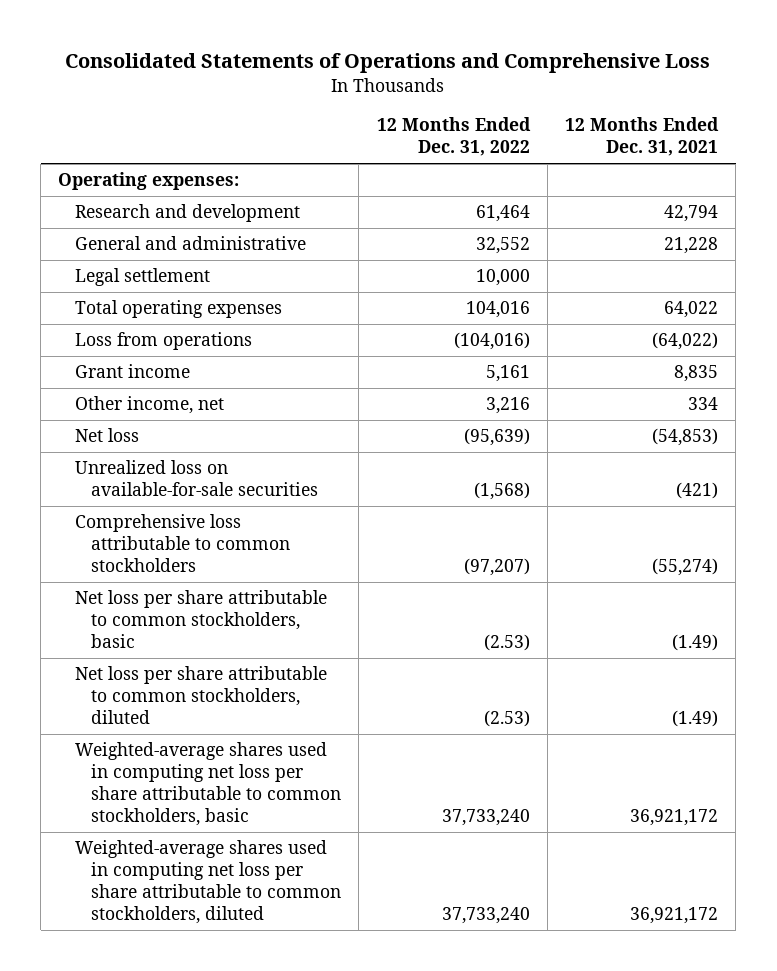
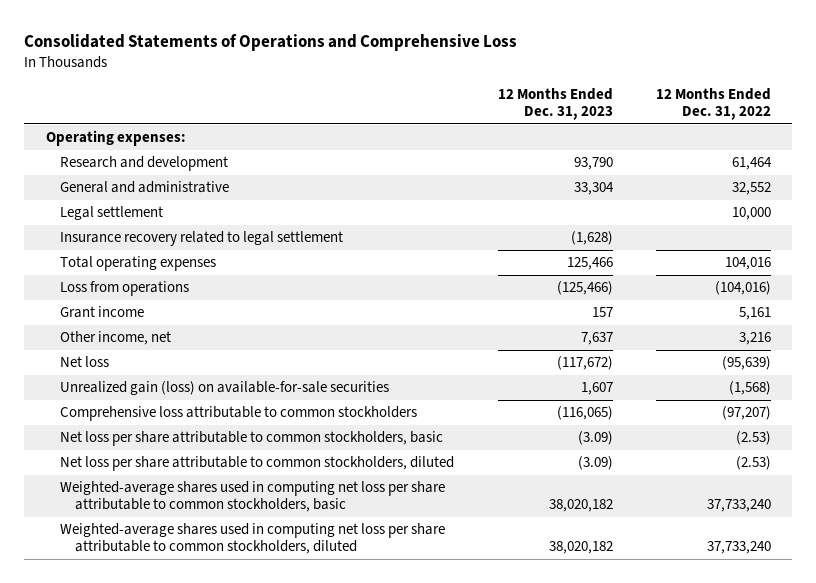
- | 12 Months Ended Dec. 31, 2022 | 12 Months Ended Dec. 31, 2021
+ | 12 Months Ended Dec. 31, 2023 | 12 Months Ended Dec. 31, 2022
+ Insurance recovery related to legal settlement | (1,628) |
- Unrealized loss on available-for-sale securities | (1,568) | (421)
+ Unrealized gain (loss) on available-for-sale securities | 1,607 | (1,568)

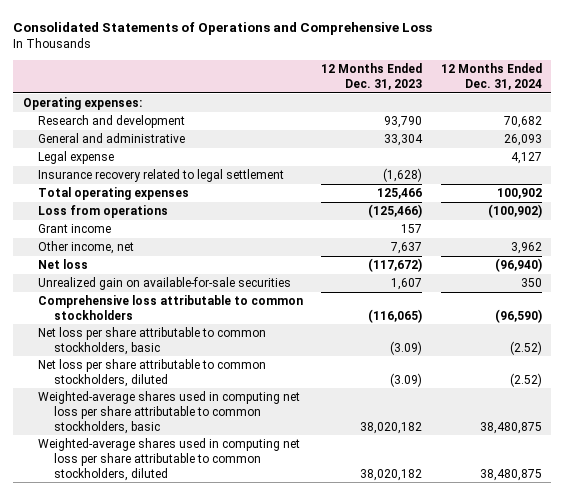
- | 12 Months Ended Dec. 31, 2023 | 12 Months Ended Dec. 31, 2022
+ | 12 Months Ended Dec. 31, 2023 | 12 Months Ended Dec. 31, 2024
- Legal settlement | | 10,000
+ Legal expense | | 4,127
- Unrealized gain (loss) on available-for-sale securities | 1,607 | (1,568)
+ Unrealized gain on available-for-sale securities | 1,607 | 350

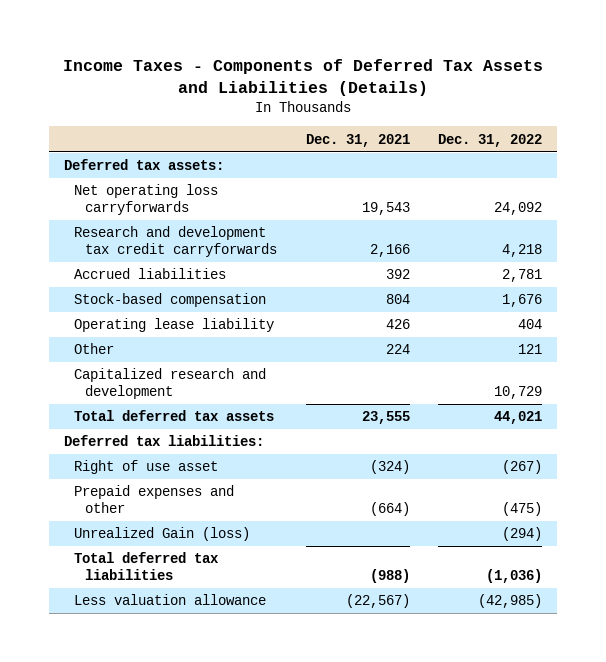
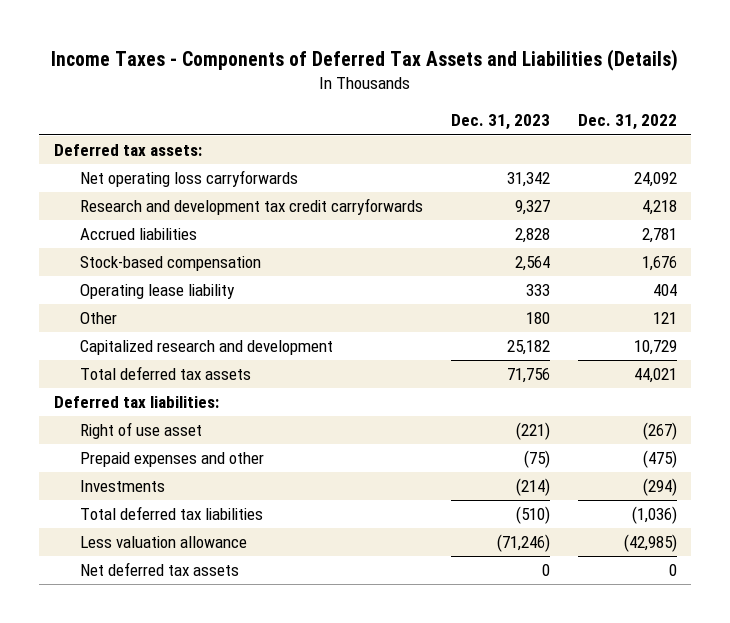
- | Dec. 31, 2021 | Dec. 31, 2022
+ | Dec. 31, 2023 | Dec. 31, 2022
- Unrealized Gain (loss) | | (294)
+ Investments | (214) | (294)
+ Net deferred tax assets | 0 | 0

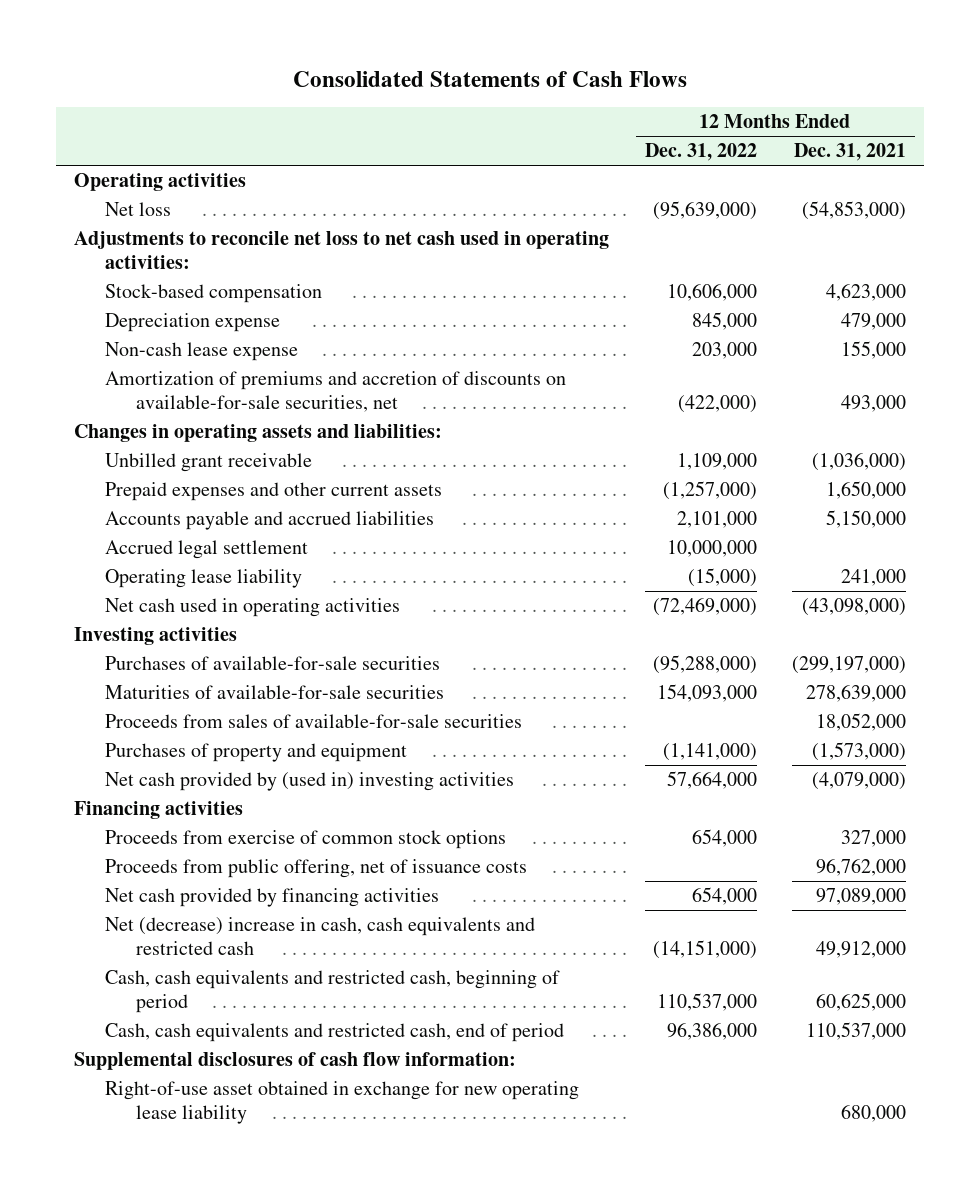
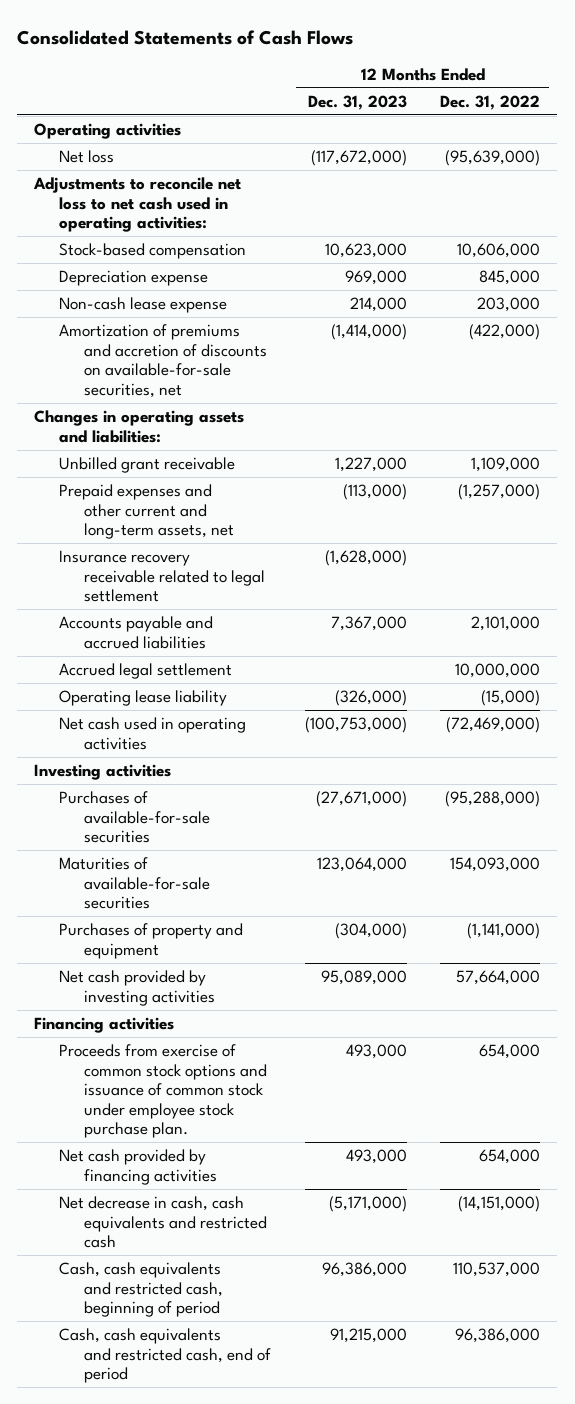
- | 12 Months Ended Dec. 31, 2022 | 12 Months Ended Dec. 31, 2021
+ | 12 Months Ended Dec. 31, 2023 | 12 Months Ended Dec. 31, 2022
- Prepaid expenses and other current assets | (1,257,000) | 1,650,000
+ Prepaid expenses and other current and long-term assets, net | (113,000) | (1,257,000)
+ Insurance recovery receivable related to legal settlement | (1,628,000) |
- Proceeds from sales of available-for-sale securities | | 18,052,000
- Net cash provided by (used in) investing activities | 57,664,000 | (4,079,000)
+ Net cash provided by investing activities | 95,089,000 | 57,664,000
- Proceeds from exercise of common stock options | 654,000 | 327,000
- Proceeds from public offering, net of issuance costs | | 96,762,000
+ Proceeds from exercise of common stock options and issuance of common stock under employee stock purchase plan. | 493,000 | 654,000
- Net (decrease) increase in cash, cash equivalents and restricted cash | (14,151,000) | 49,912,000
+ Net decrease in cash, cash equivalents and restricted cash | (5,171,000) | (14,151,000)
- Supplemental disclosures of cash flow information:
- Right-of-use asset obtained in exchange for new operating lease liability | | 680,000

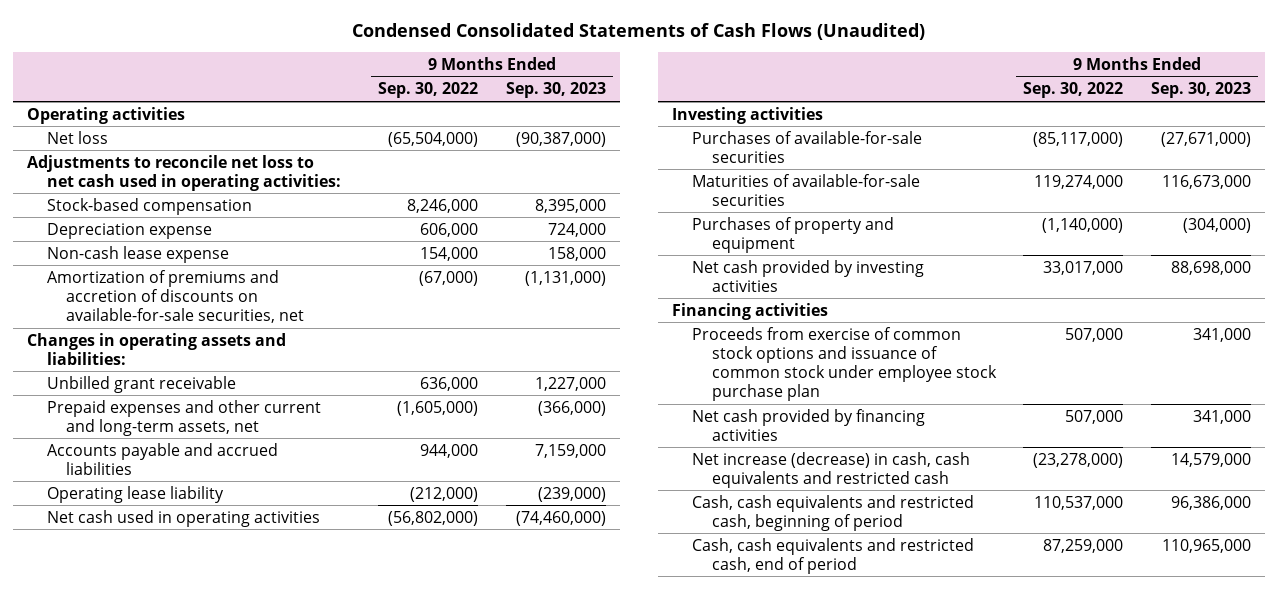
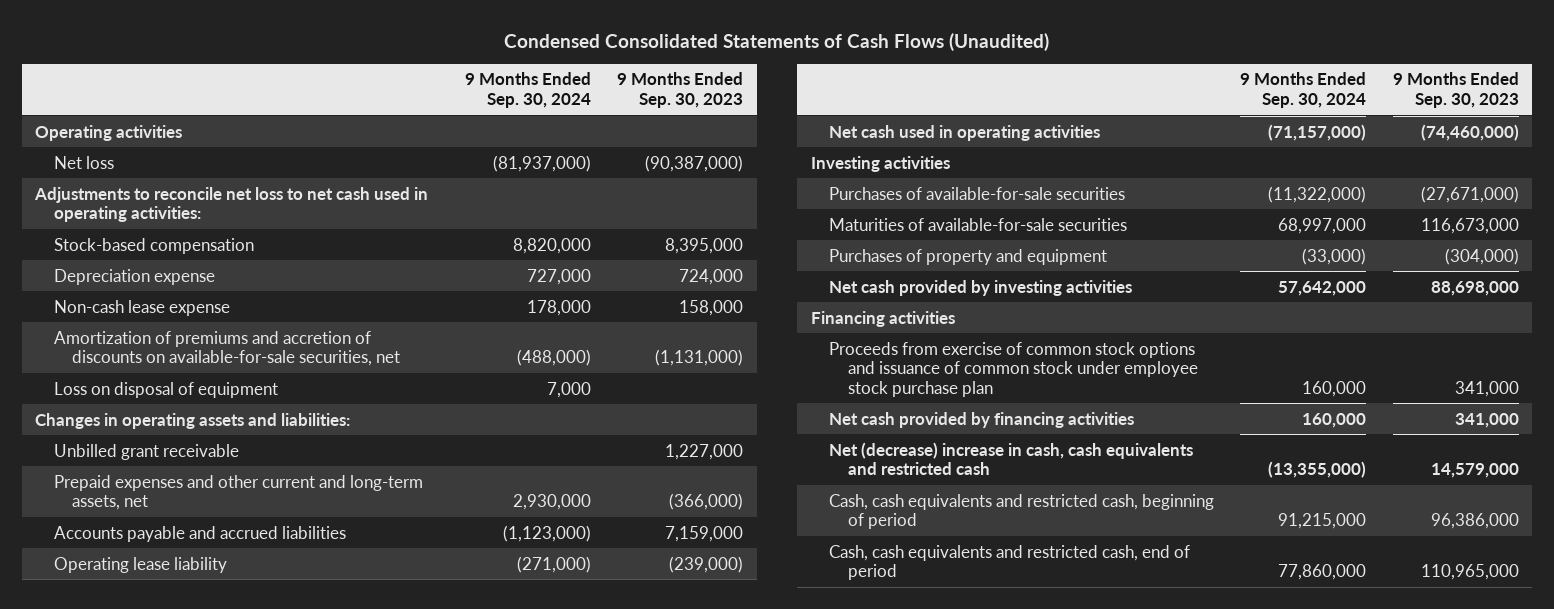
- | 9 Months Ended Sep. 30, 2022 | 9 Months Ended Sep. 30, 2023
+ | 9 Months Ended Sep. 30, 2024 | 9 Months Ended Sep. 30, 2023
+ Loss on disposal of equipment | 7,000 |
- Net increase (decrease) in cash, cash equivalents and restricted cash | (23,278,000) | 14,579,000
+ Net (decrease) increase in cash, cash equivalents and restricted cash | (13,355,000) | 14,579,000

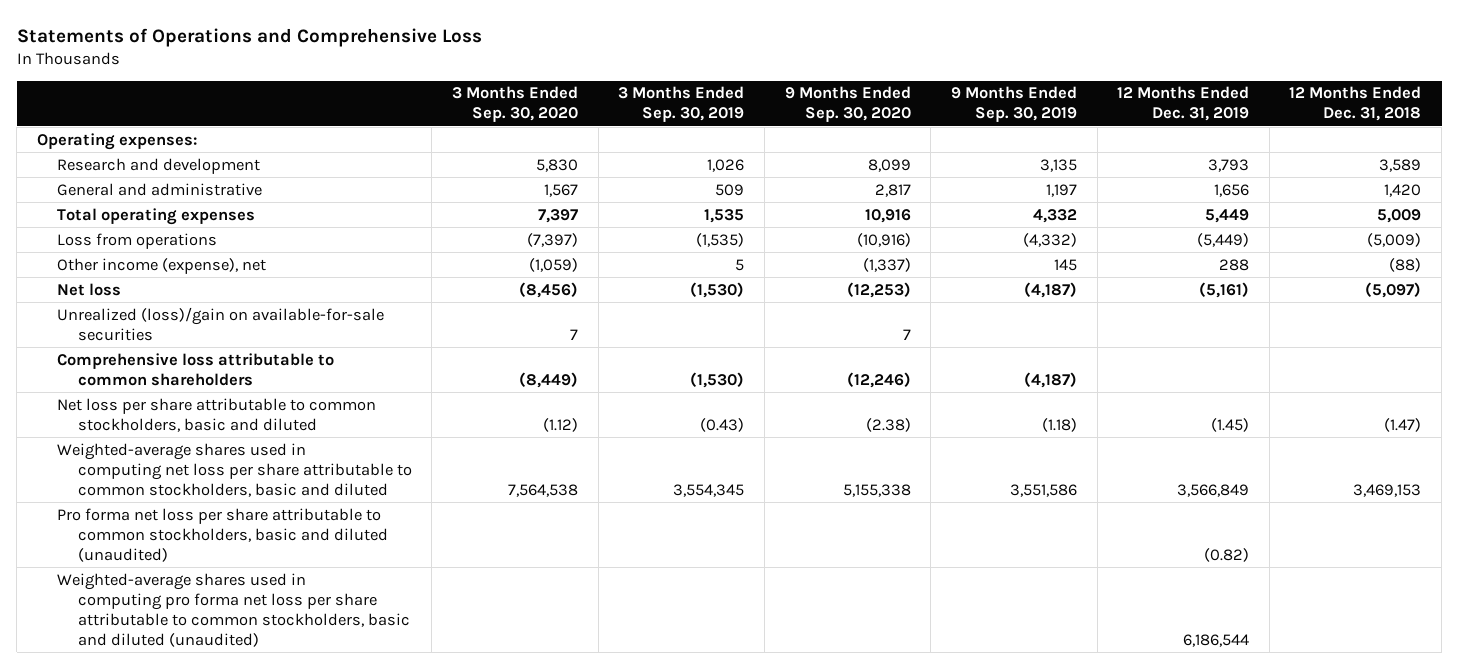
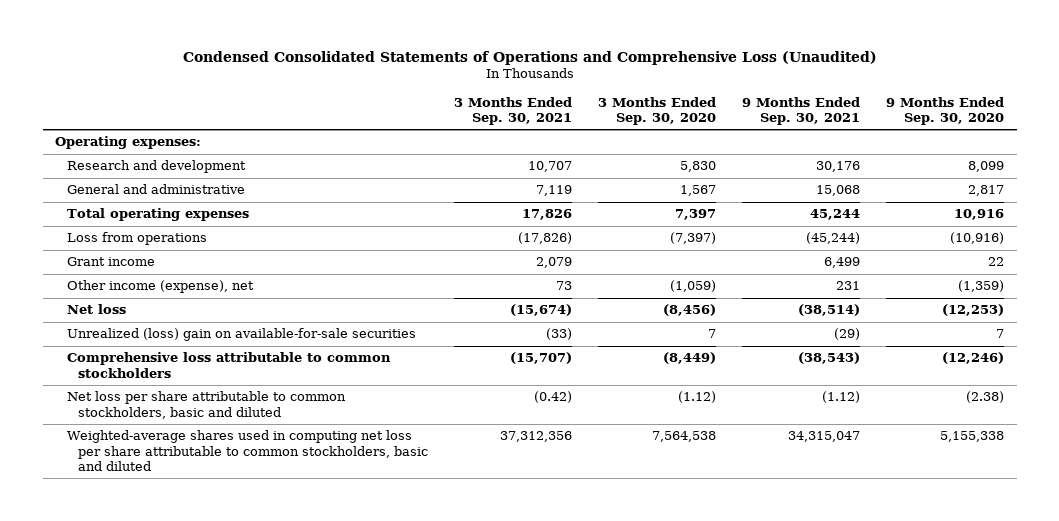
- Statements of Operations and Comprehensive Loss
+ Condensed Consolidated Statements of Operations and Comprehensive Loss (Unaudited)
- | 3 Months Ended Sep. 30, 2020 | 3 Months Ended Sep. 30, 2019 | 9 Months Ended Sep. 30, 2020 | 9 Months Ended Sep. 30, 2019 | 12 Months Ended Dec. 31, 2019 | 12 Months Ended Dec. 31, 2018
+ | 3 Months Ended Sep. 30, 2021 | 3 Months Ended Sep. 30, 2020 | 9 Months Ended Sep. 30, 2021 | 9 Months Ended Sep. 30, 2020
- Other income (expense), net | (1,059) | 5 | (1,337) | 145 | 288 | (88)
+ Grant income | 2,079 | | 6,499 | 22
+ Other income (expense), net | 73 | (1,059) | 231 | (1,359)
- Unrealized (loss)/gain on available-for-sale securities | 7 | | 7 | | |
- Comprehensive loss attributable to common shareholders | (8,449) | (1,530) | (12,246) | (4,187) | |
+ Unrealized (loss) gain on available-for-sale securities | (33) | 7 | (29) | 7
+ Comprehensive loss attributable to common stockholders | (15,707) | (8,449) | (38,543) | (12,246)
- Pro forma net loss per share attributable to common stockholders, basic and diluted (unaudited) | | | | | (0.82) |
- Weighted-average shares used in computing pro forma net loss per share attributable to common stockholders, basic and diluted (unaudited) | | | | | 6,186,544 |

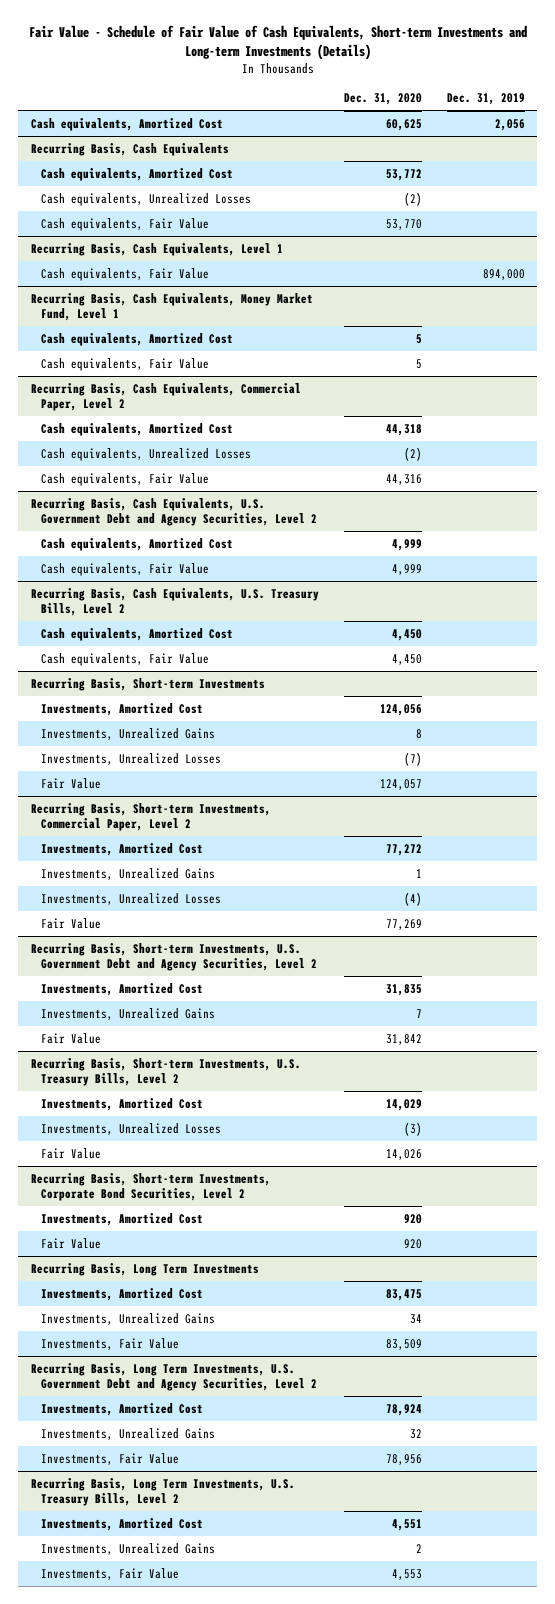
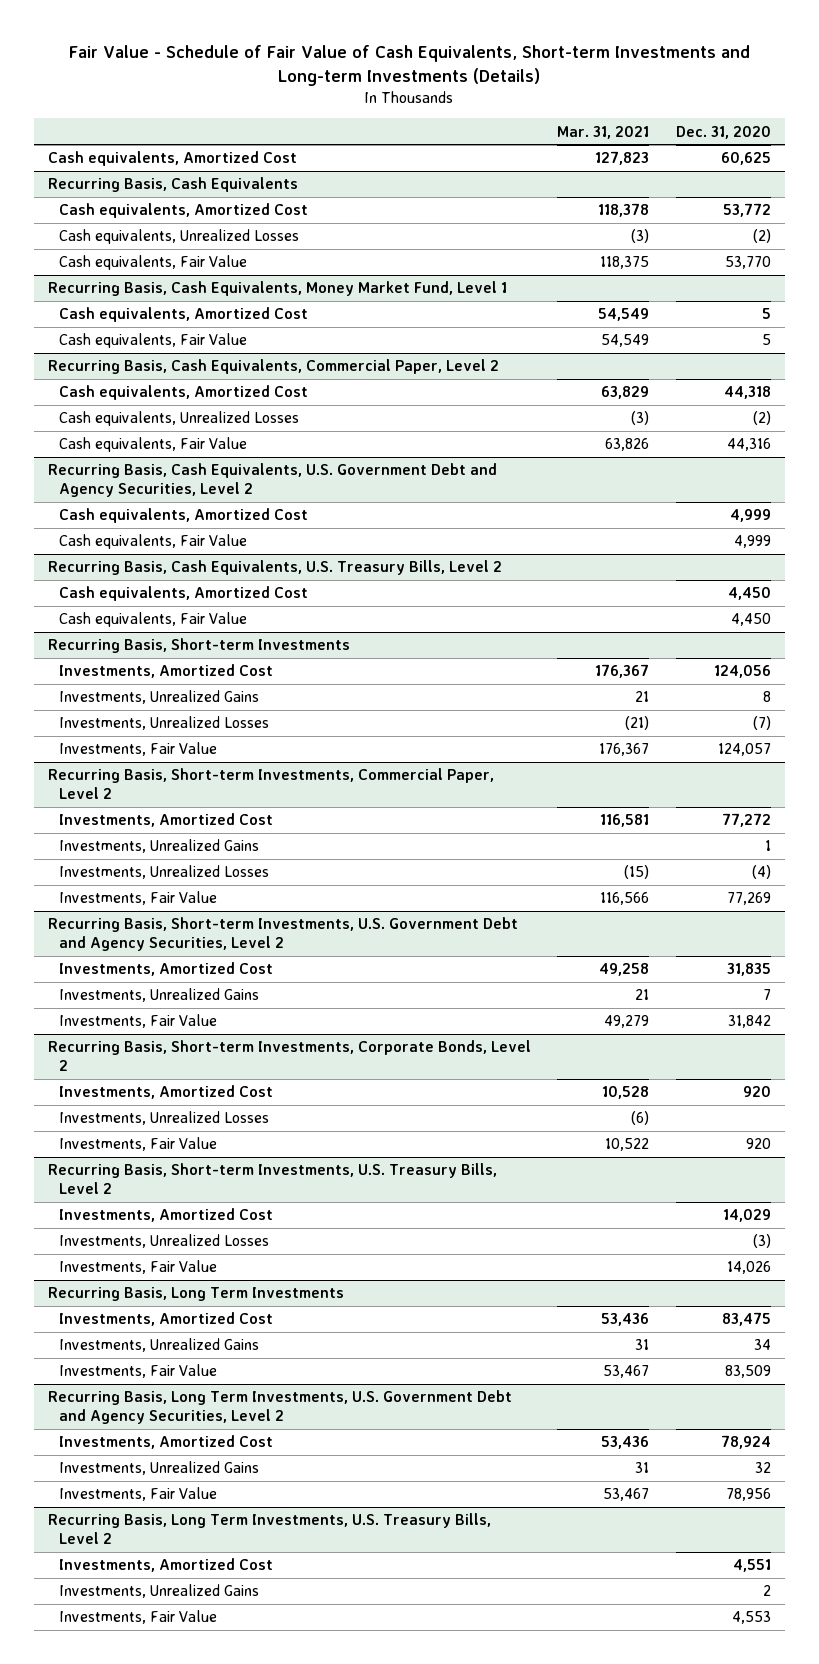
- | Dec. 31, 2020 | Dec. 31, 2019
+ | Mar. 31, 2021 | Dec. 31, 2020
- Recurring Basis, Cash Equivalents, Level 1
- Cash equivalents, Fair Value | | 894,000
@ Recurring Basis, Short-term Investments
- Fair Value | 124,057 |
+ Investments, Fair Value | 176,367 | 124,057
@ Recurring Basis, Short-term Investments, Commercial Paper, Level 2
- Fair Value | 77,269 |
+ Investments, Fair Value | 116,566 | 77,269
@ Recurring Basis, Short-term Investments, U.S. Government Debt and Agency Securities, Level 2
- Fair Value | 31,842 |
+ Investments, Fair Value | 49,279 | 31,842
+ Recurring Basis, Short-term Investments, Corporate Bonds, Level 2
+ Investments, Amortized Cost | 10,528 | 920
+ Investments, Unrealized Losses | (6) |
+ Investments, Fair Value | 10,522 | 920
@ Recurring Basis, Short-term Investments, U.S. Treasury Bills, Level 2
- Fair Value | 14,026 |
- Recurring Basis, Short-term Investments, Corporate Bond Securities, Level 2
- Investments, Amortized Cost | 920 |
- Fair Value | 920 |
@ Recurring Basis, Short-term Investments, U.S. Treasury Bills, Level 2
+ Investments, Fair Value | | 14,026

